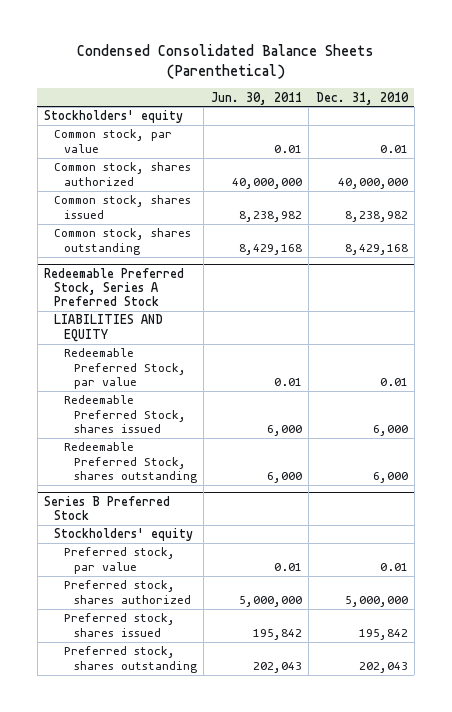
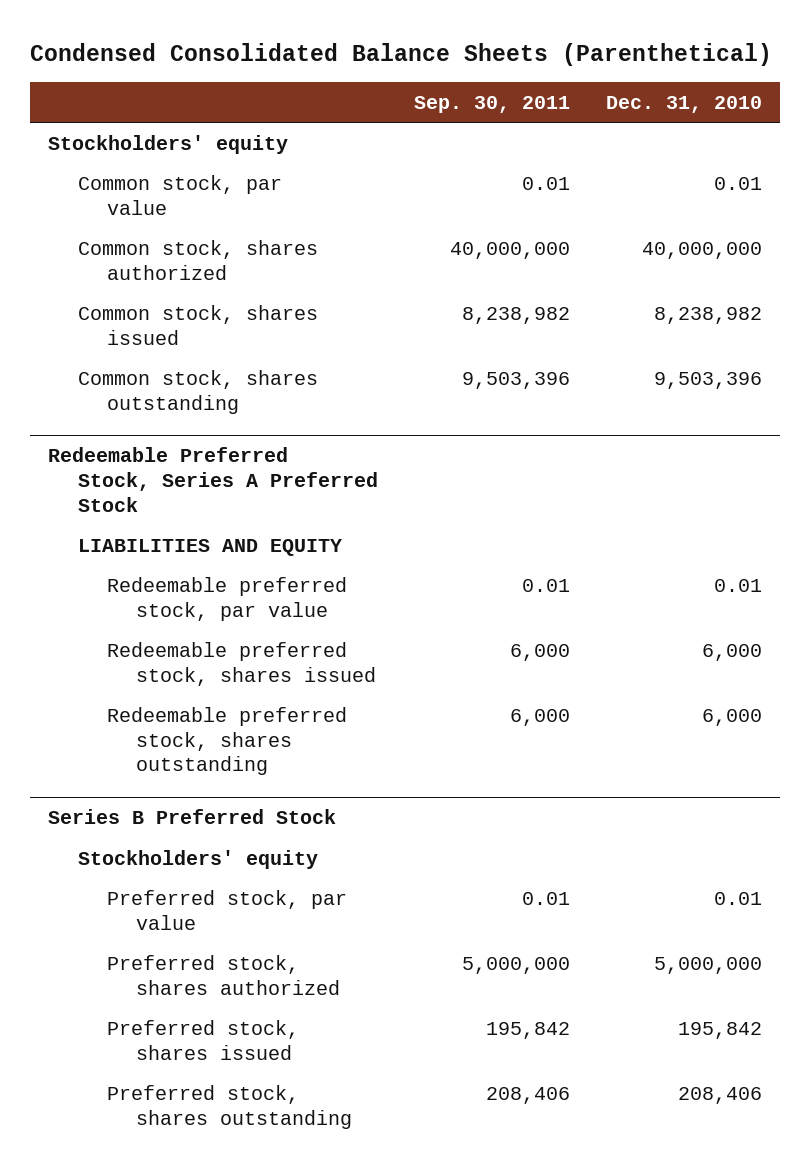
- | Jun. 30, 2011 | Dec. 31, 2010
+ | Sep. 30, 2011 | Dec. 31, 2010
- Common stock, shares outstanding | 8,429,168 | 8,429,168
+ Common stock, shares outstanding | 9,503,396 | 9,503,396
@ Redeemable Preferred Stock, Series A Preferred Stock
- Redeemable Preferred Stock, par value | 0.01 | 0.01
- Redeemable Preferred Stock, shares issued | 6,000 | 6,000
- Redeemable Preferred Stock, shares outstanding | 6,000 | 6,000
+ Redeemable preferred stock, par value | 0.01 | 0.01
+ Redeemable preferred stock, shares issued | 6,000 | 6,000
+ Redeemable preferred stock, shares outstanding | 6,000 | 6,000
@ Series B Preferred Stock
- Preferred stock, shares outstanding | 202,043 | 202,043
+ Preferred stock, shares outstanding | 208,406 | 208,406

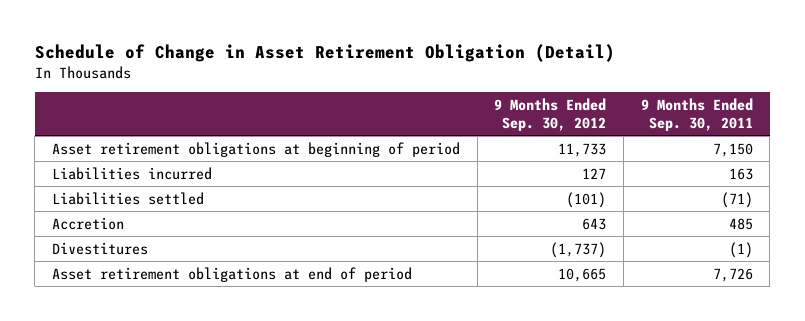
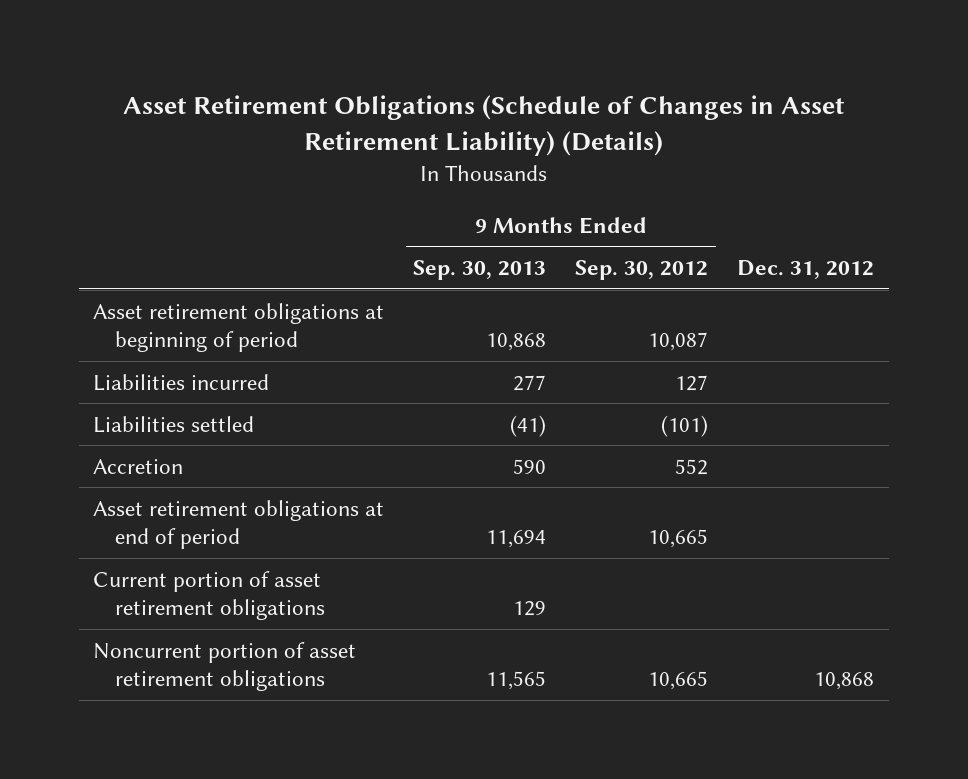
- Schedule of Change in Asset Retirement Obligation (Detail)
+ Asset Retirement Obligations (Schedule of Changes in Asset Retirement Liability) (Details)
- | 9 Months Ended Sep. 30, 2012 | 9 Months Ended Sep. 30, 2011
+ | 9 Months Ended Sep. 30, 2013 | 9 Months Ended Sep. 30, 2012 | Dec. 31, 2012
- Asset retirement obligations at beginning of period | 11,733 | 7,150
+ Asset retirement obligations at beginning of period | 10,868 | 10,087 |
- Accretion | 643 | 485
- Divestitures | (1,737) | (1)
+ Accretion | 590 | 552 |
+ Current portion of asset retirement obligations | 129 | |
+ Noncurrent portion of asset retirement obligations | 11,565 | 10,665 | 10,868

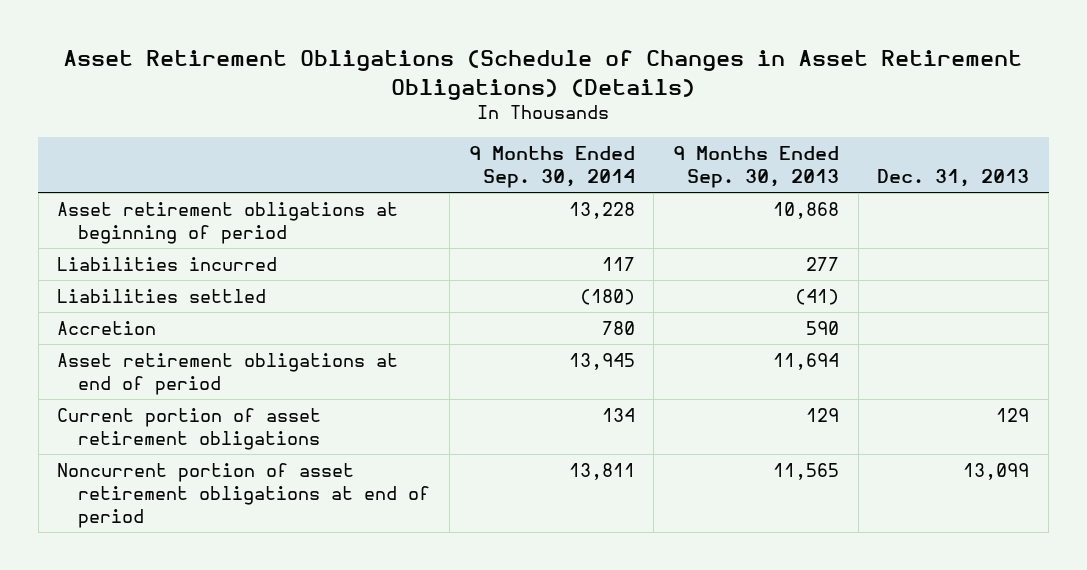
- Asset Retirement Obligations (Schedule of Changes in Asset Retirement Liability) (Details)
+ Asset Retirement Obligations (Schedule of Changes in Asset Retirement Obligations) (Details)
- | 9 Months Ended Sep. 30, 2013 | 9 Months Ended Sep. 30, 2012 | Dec. 31, 2012
+ | 9 Months Ended Sep. 30, 2014 | 9 Months Ended Sep. 30, 2013 | Dec. 31, 2013
- Noncurrent portion of asset retirement obligations | 11,565 | 10,665 | 10,868
+ Noncurrent portion of asset retirement obligations at end of period | 13,811 | 11,565 | 13,099

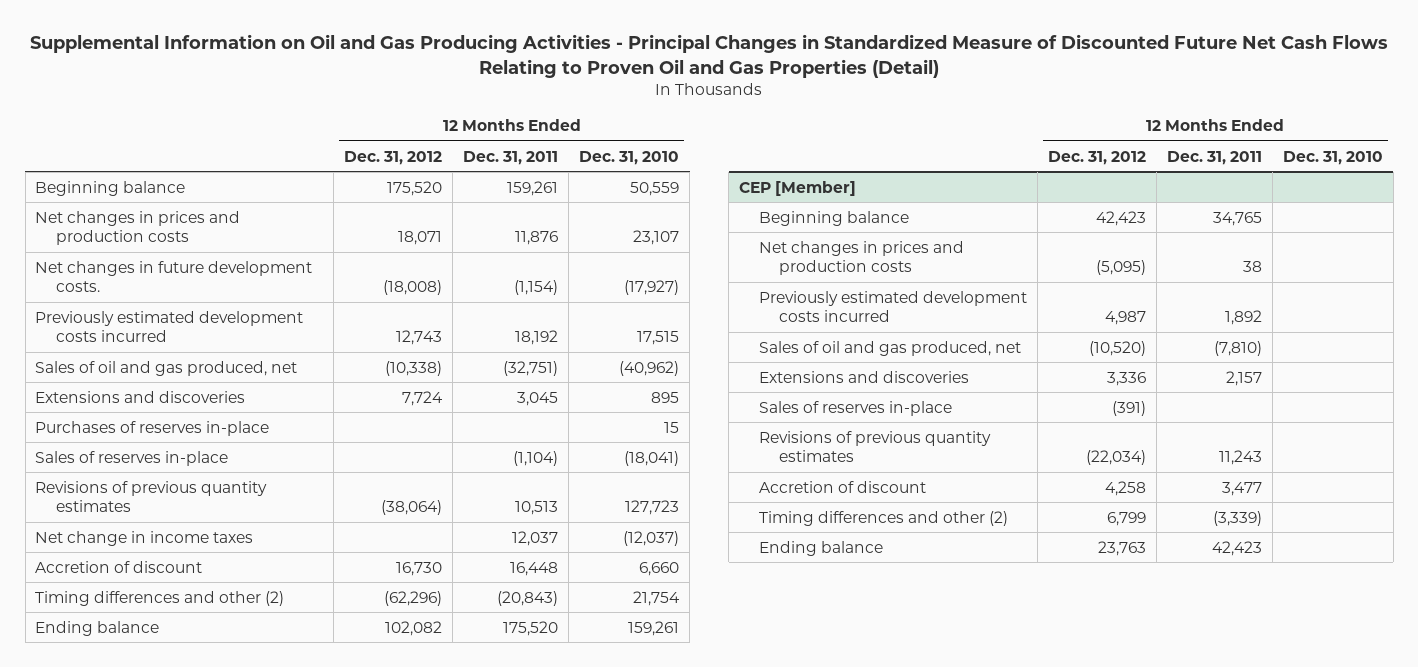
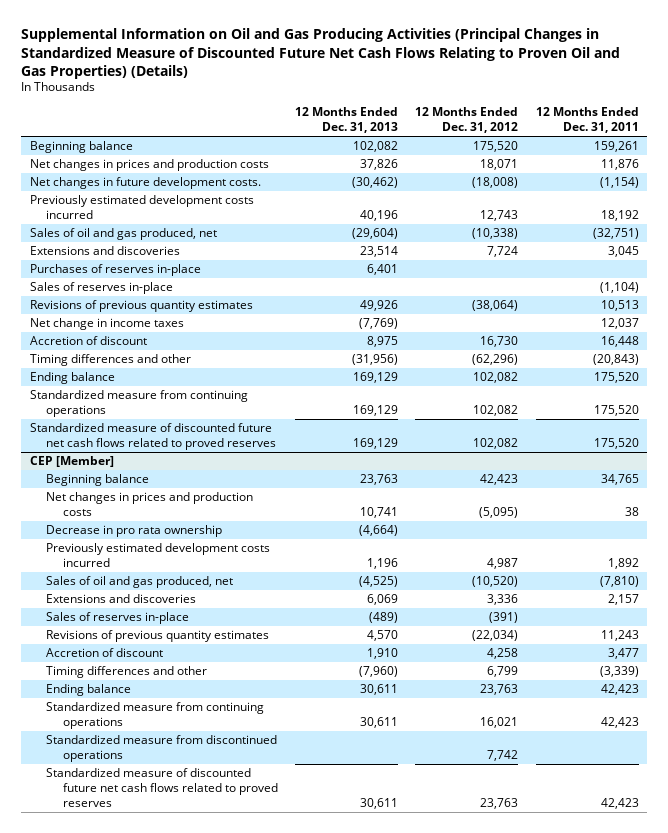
- Supplemental Information on Oil and Gas Producing Activities - Principal Changes in Standardized Measure of Discounted Future Net Cash Flows Relating to Proven Oil and Gas Properties (Detail)
+ Supplemental Information on Oil and Gas Producing Activities (Principal Changes in Standardized Measure of Discounted Future Net Cash Flows Relating to Proven Oil and Gas Properties) (Details)
- | 12 Months Ended Dec. 31, 2012 | 12 Months Ended Dec. 31, 2011 | 12 Months Ended Dec. 31, 2010
+ | 12 Months Ended Dec. 31, 2013 | 12 Months Ended Dec. 31, 2012 | 12 Months Ended Dec. 31, 2011
- Timing differences and other (2) | (62,296) | (20,843) | 21,754
+ Timing differences and other | (31,956) | (62,296) | (20,843)
+ Standardized measure from continuing operations | 169,129 | 102,082 | 175,520
+ Standardized measure of discounted future net cash flows related to proved reserves | 169,129 | 102,082 | 175,520
@ CEP [Member]
+ Decrease in pro rata ownership | (4,664) | |
- Timing differences and other (2) | 6,799 | (3,339) |
+ Timing differences and other | (7,960) | 6,799 | (3,339)
+ Standardized measure from continuing operations | 30,611 | 16,021 | 42,423
+ Standardized measure from discontinued operations | | 7,742 |
+ Standardized measure of discounted future net cash flows related to proved reserves | 30,611 | 23,763 | 42,423

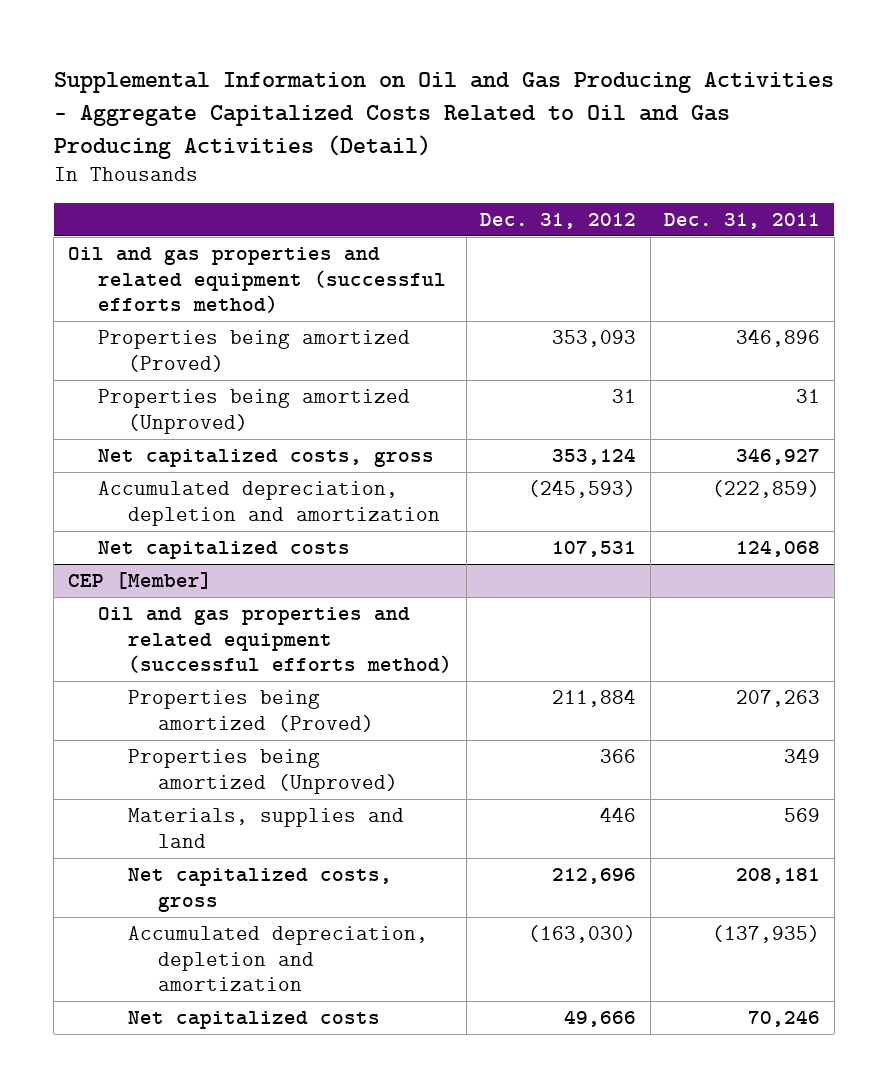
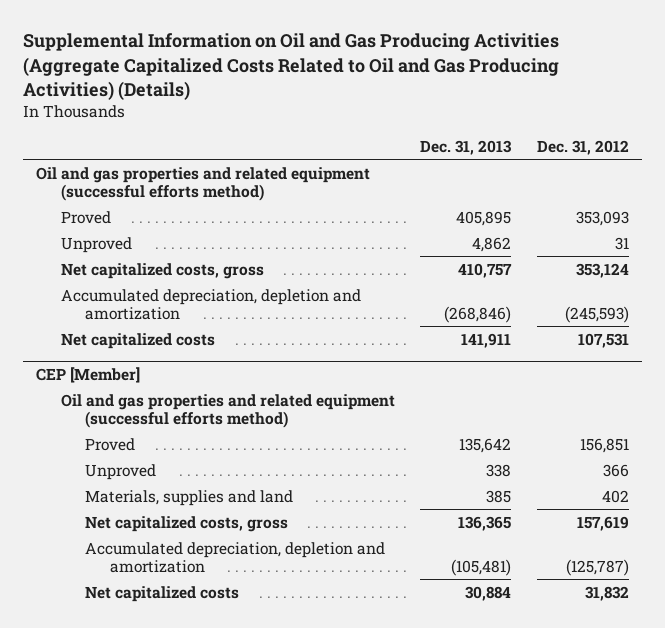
- Supplemental Information on Oil and Gas Producing Activities - Aggregate Capitalized Costs Related to Oil and Gas Producing Activities (Detail)
+ Supplemental Information on Oil and Gas Producing Activities (Aggregate Capitalized Costs Related to Oil and Gas Producing Activities) (Details)
- | Dec. 31, 2012 | Dec. 31, 2011
+ | Dec. 31, 2013 | Dec. 31, 2012
- Properties being amortized (Proved) | 353,093 | 346,896
- Properties being amortized (Unproved) | 31 | 31
+ Proved | 405,895 | 353,093
+ Unproved | 4,862 | 31
@ CEP [Member]
- Properties being amortized (Proved) | 211,884 | 207,263
- Properties being amortized (Unproved) | 366 | 349
- Materials, supplies and land | 446 | 569
- Net capitalized costs, gross | 212,696 | 208,181
- Accumulated depreciation, depletion and amortization | (163,030) | (137,935)
- Net capitalized costs | 49,666 | 70,246
+ Proved | 135,642 | 156,851
+ Unproved | 338 | 366
+ Materials, supplies and land | 385 | 402
+ Net capitalized costs, gross | 136,365 | 157,619
+ Accumulated depreciation, depletion and amortization | (105,481) | (125,787)
+ Net capitalized costs | 30,884 | 31,832

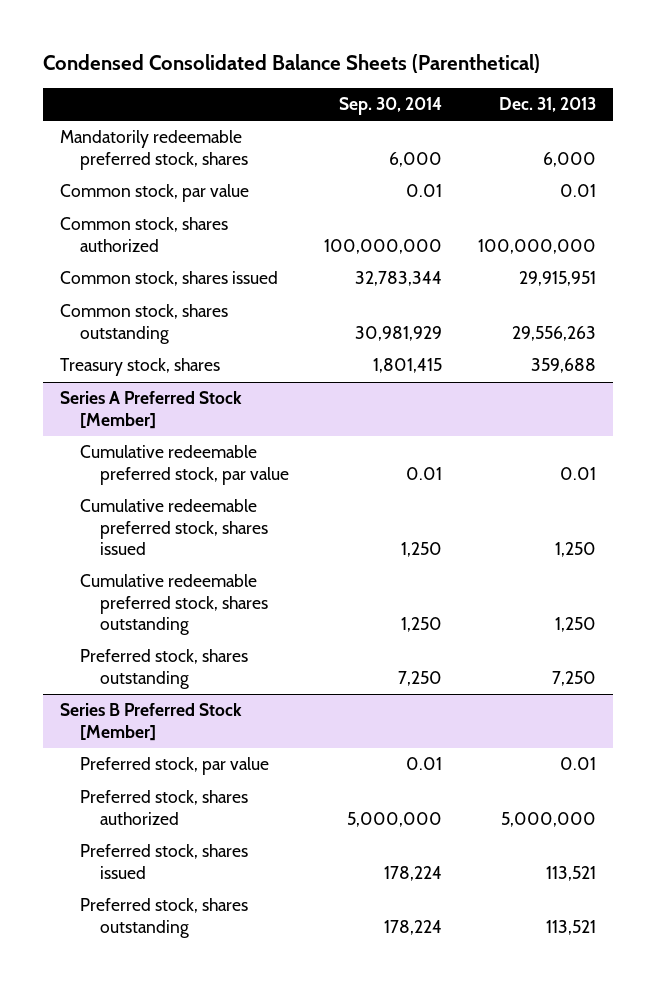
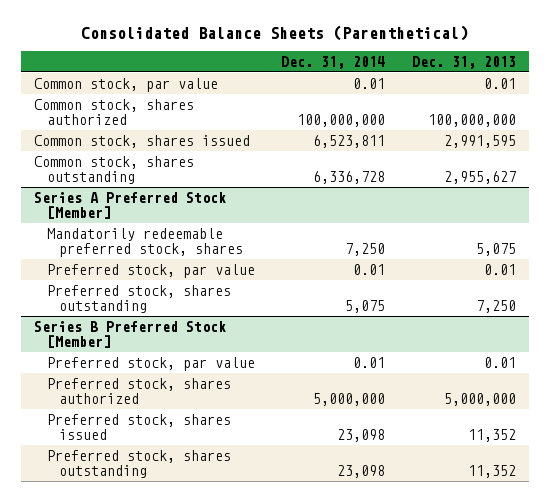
- Condensed Consolidated Balance Sheets (Parenthetical)
+ Consolidated Balance Sheets (Parenthetical)
- | Sep. 30, 2014 | Dec. 31, 2013
+ | Dec. 31, 2014 | Dec. 31, 2013
- Mandatorily redeemable preferred stock, shares | 6,000 | 6,000
- Common stock, shares issued | 32,783,344 | 29,915,951
- Common stock, shares outstanding | 30,981,929 | 29,556,263
- Treasury stock, shares | 1,801,415 | 359,688
+ Common stock, shares issued | 6,523,811 | 2,991,595
+ Common stock, shares outstanding | 6,336,728 | 2,955,627
@ Series A Preferred Stock [Member]
- Cumulative redeemable preferred stock, par value | 0.01 | 0.01
- Cumulative redeemable preferred stock, shares issued | 1,250 | 1,250
- Cumulative redeemable preferred stock, shares outstanding | 1,250 | 1,250
+ Mandatorily redeemable preferred stock, shares | 7,250 | 5,075
+ Preferred stock, par value | 0.01 | 0.01
@ Series B Preferred Stock [Member]
- Preferred stock, shares issued | 178,224 | 113,521
- Preferred stock, shares outstanding | 178,224 | 113,521
+ Preferred stock, shares issued | 23,098 | 11,352
+ Preferred stock, shares outstanding | 23,098 | 11,352

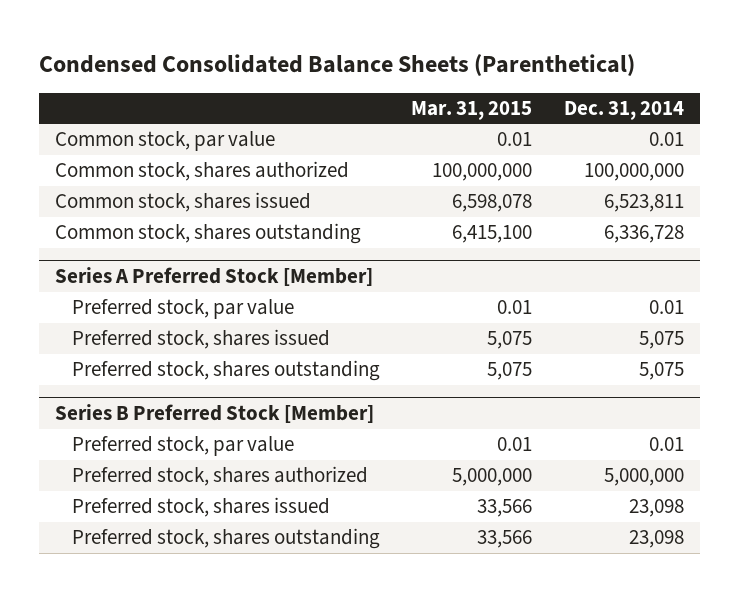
- Consolidated Balance Sheets (Parenthetical)
+ Condensed Consolidated Balance Sheets (Parenthetical)
- | Dec. 31, 2014 | Dec. 31, 2013
+ | Mar. 31, 2015 | Dec. 31, 2014
@ Series A Preferred Stock [Member]
- Mandatorily redeemable preferred stock, shares | 7,250 | 5,075
+ Preferred stock, shares issued | 5,075 | 5,075

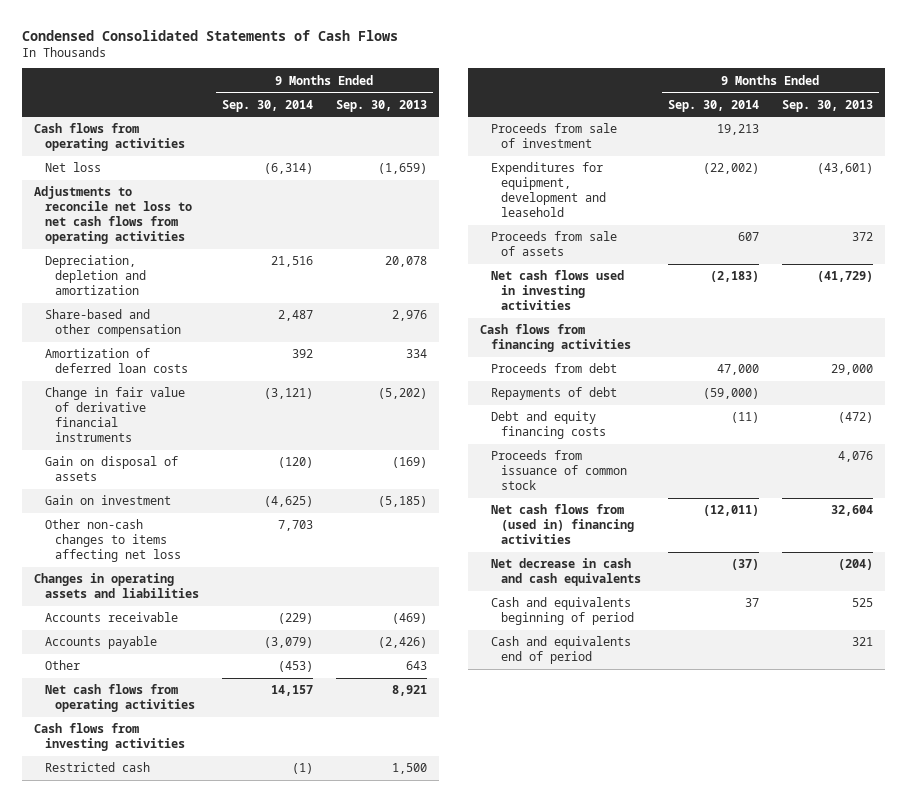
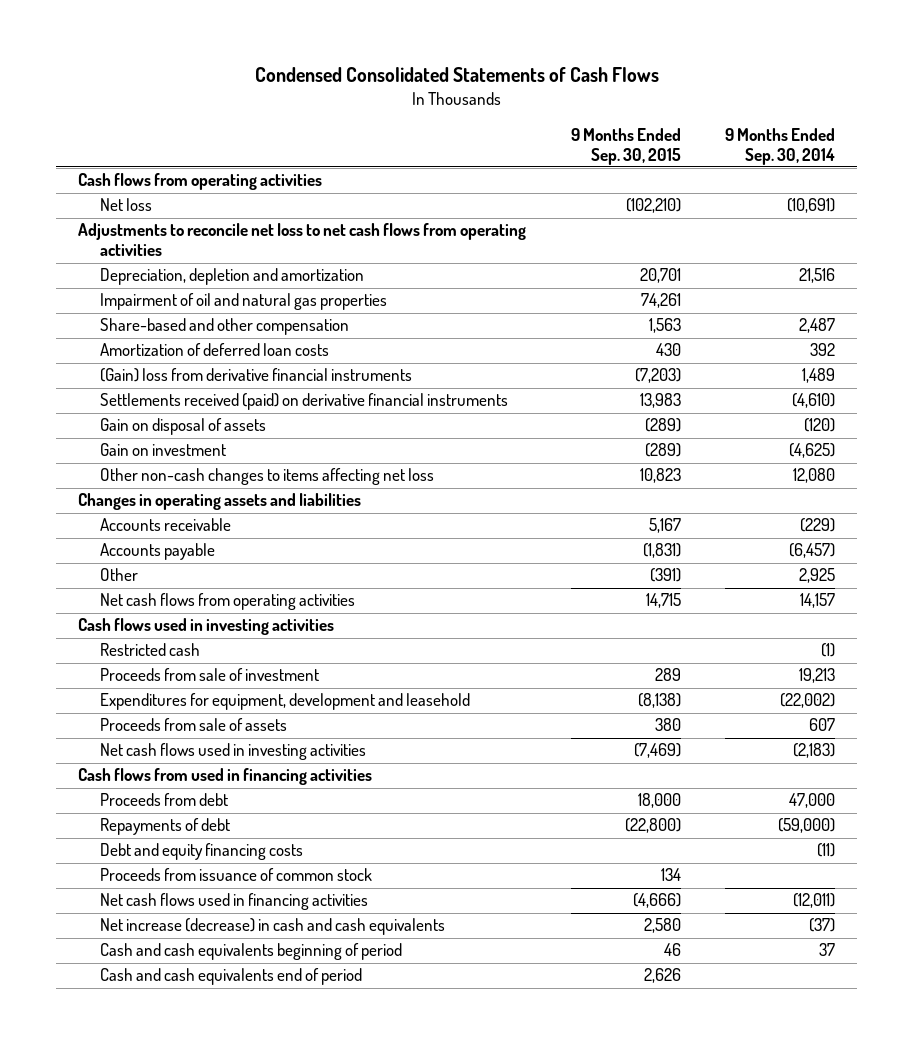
- | 9 Months Ended Sep. 30, 2014 | 9 Months Ended Sep. 30, 2013
+ | 9 Months Ended Sep. 30, 2015 | 9 Months Ended Sep. 30, 2014
- Net loss | (6,314) | (1,659)
+ Net loss | (102,210) | (10,691)
+ Impairment of oil and natural gas properties | 74,261 |
- Change in fair value of derivative financial instruments | (3,121) | (5,202)
+ (Gain) loss from derivative financial instruments | (7,203) | 1,489
+ Settlements received (paid) on derivative financial instruments | 13,983 | (4,610)
- Other non-cash changes to items affecting net loss | 7,703 |
+ Other non-cash changes to items affecting net loss | 10,823 | 12,080
- Accounts payable | (3,079) | (2,426)
- Other | (453) | 643
+ Accounts payable | (1,831) | (6,457)
+ Other | (391) | 2,925
- Cash flows from investing activities
+ Cash flows used in investing activities
- Cash flows from financing activities
+ Cash flows from used in financing activities
- Net cash flows from (used in) financing activities | (12,011) | 32,604
- Net decrease in cash and cash equivalents | (37) | (204)
- Cash and equivalents beginning of period | 37 | 525
- Cash and equivalents end of period | | 321
+ Net cash flows used in financing activities | (4,666) | (12,011)
+ Net increase (decrease) in cash and cash equivalents | 2,580 | (37)
+ Cash and cash equivalents beginning of period | 46 | 37
+ Cash and cash equivalents end of period | 2,626 |

